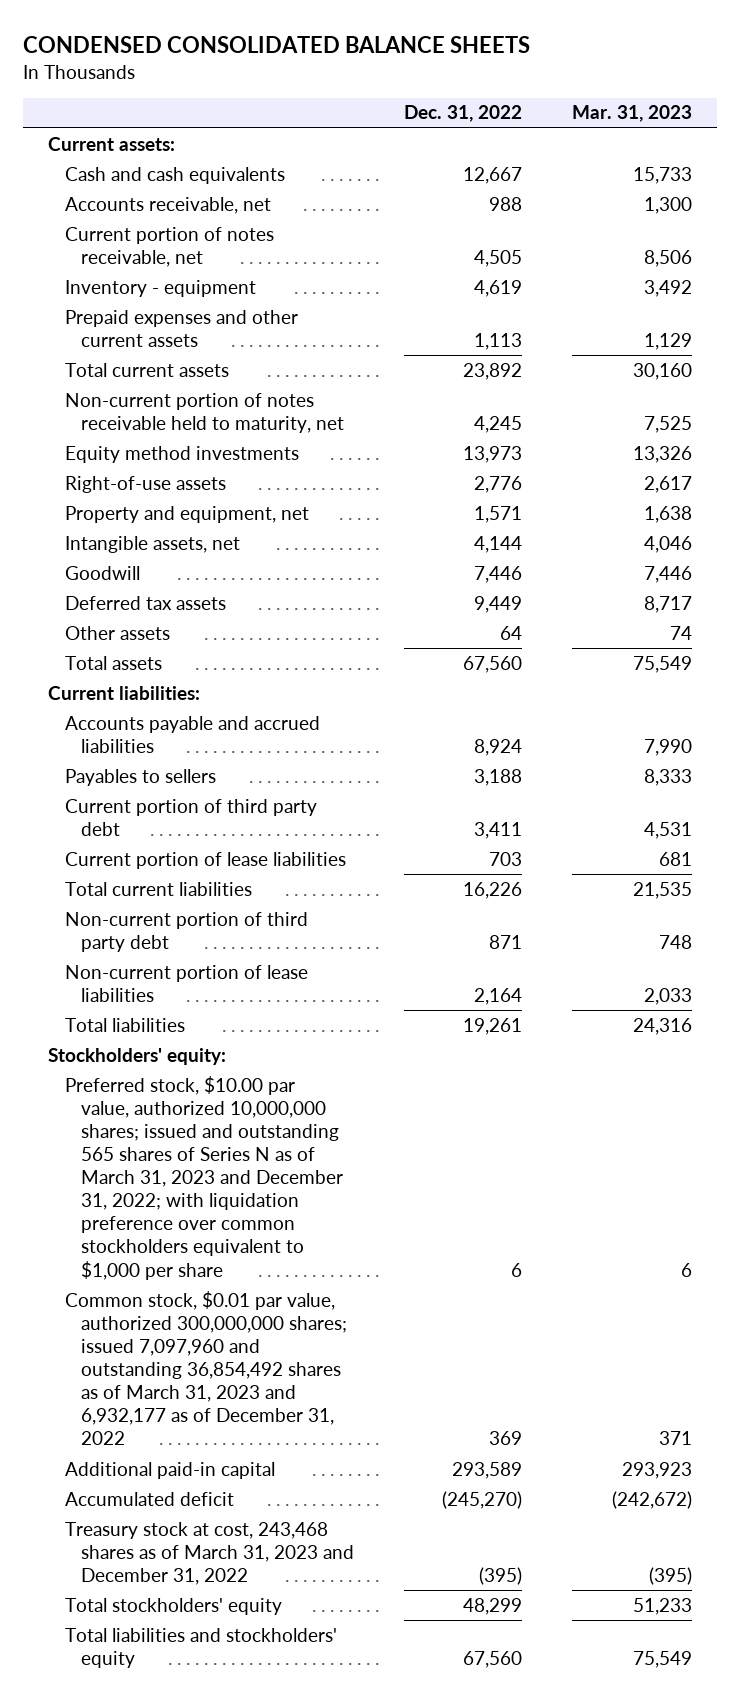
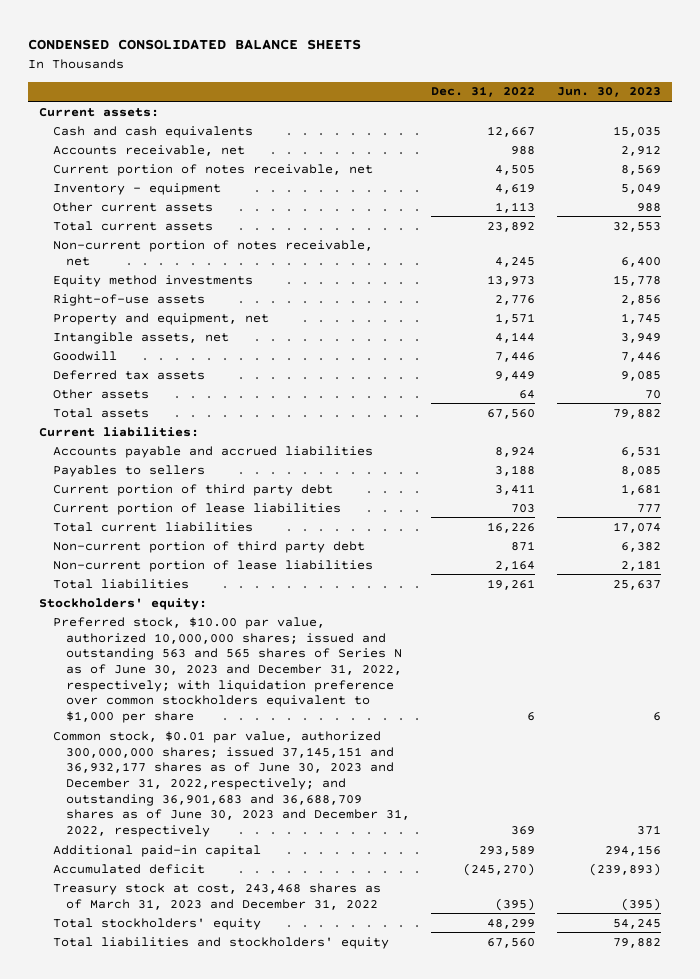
- | Dec. 31, 2022 | Mar. 31, 2023
+ | Dec. 31, 2022 | Jun. 30, 2023
- Prepaid expenses and other current assets | 1,113 | 1,129
+ Other current assets | 1,113 | 988
- Non-current portion of notes receivable held to maturity, net | 4,245 | 7,525
+ Non-current portion of notes receivable, net | 4,245 | 6,400
- Preferred stock, $10.00 par value, authorized 10,000,000 shares; issued and outstanding 565 shares of Series N as of March 31, 2023 and December 31, 2022; with liquidation preference over common stockholders equivalent to $1,000 per share | 6 | 6
- Common stock, $0.01 par value, authorized 300,000,000 shares; issued 7,097,960 and outstanding 36,854,492 shares as of March 31, 2023 and 6,932,177 as of December 31, 2022 | 369 | 371
+ Preferred stock, $10.00 par value, authorized 10,000,000 shares; issued and outstanding 563 and 565 shares of Series N as of June 30, 2023 and December 31, 2022, respectively; with liquidation preference over common stockholders equivalent to $1,000 per share | 6 | 6
+ Common stock, $0.01 par value, authorized 300,000,000 shares; issued 37,145,151 and 36,932,177 shares as of June 30, 2023 and December 31, 2022,respectively; and outstanding 36,901,683 and 36,688,709 shares as of June 30, 2023 and December 31, 2022, respectively | 369 | 371

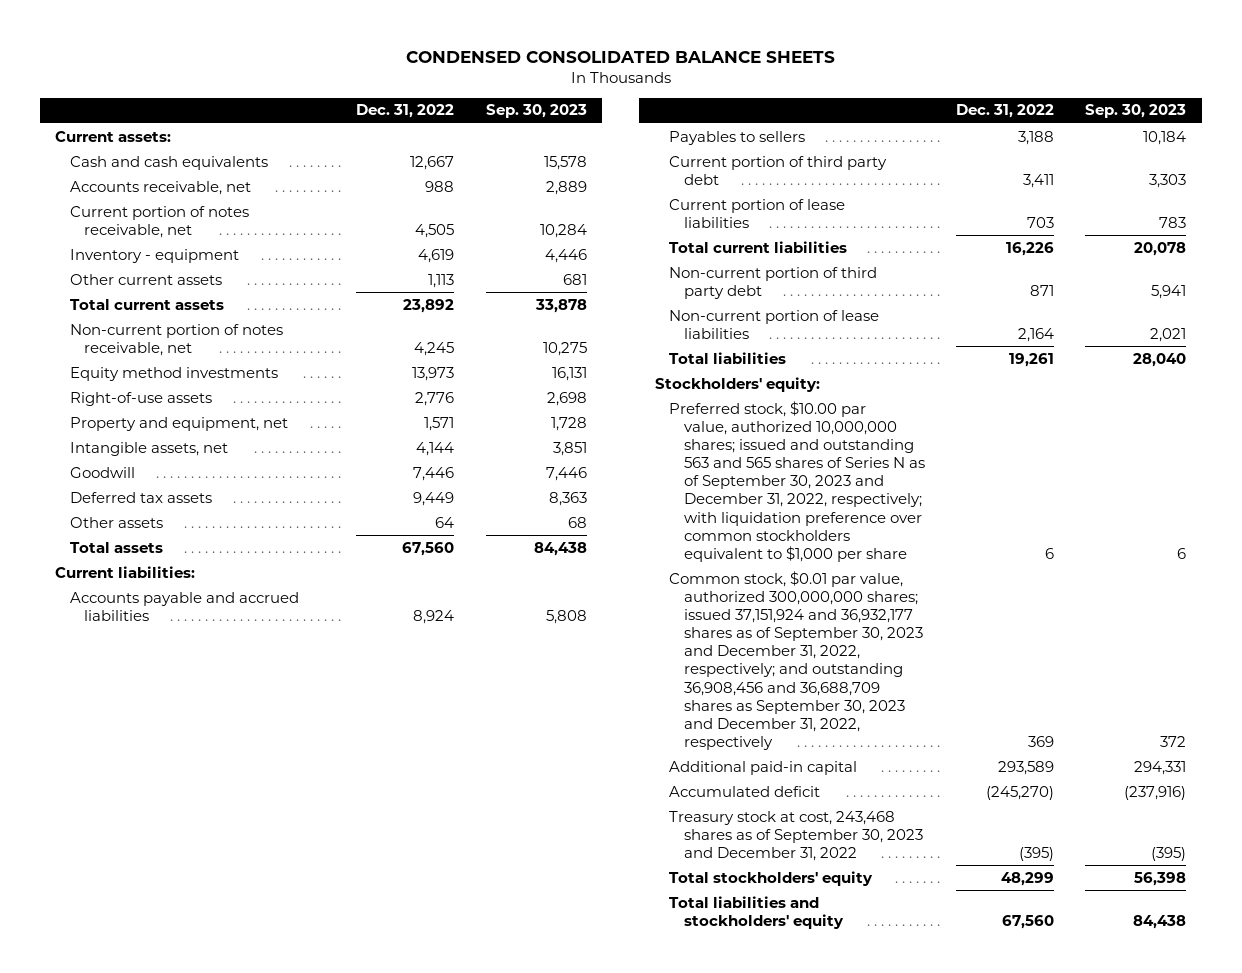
- | Dec. 31, 2022 | Jun. 30, 2023
+ | Dec. 31, 2022 | Sep. 30, 2023
- Preferred stock, $10.00 par value, authorized 10,000,000 shares; issued and outstanding 563 and 565 shares of Series N as of June 30, 2023 and December 31, 2022, respectively; with liquidation preference over common stockholders equivalent to $1,000 per share | 6 | 6
- Common stock, $0.01 par value, authorized 300,000,000 shares; issued 37,145,151 and 36,932,177 shares as of June 30, 2023 and December 31, 2022,respectively; and outstanding 36,901,683 and 36,688,709 shares as of June 30, 2023 and December 31, 2022, respectively | 369 | 371
+ Preferred stock, $10.00 par value, authorized 10,000,000 shares; issued and outstanding 563 and 565 shares of Series N as of September 30, 2023 and December 31, 2022, respectively; with liquidation preference over common stockholders equivalent to $1,000 per share | 6 | 6
+ Common stock, $0.01 par value, authorized 300,000,000 shares; issued 37,151,924 and 36,932,177 shares as of September 30, 2023 and December 31, 2022, respectively; and outstanding 36,908,456 and 36,688,709 shares as September 30, 2023 and December 31, 2022, respectively | 369 | 372
- Treasury stock at cost, 243,468 shares as of March 31, 2023 and December 31, 2022 | (395) | (395)
+ Treasury stock at cost, 243,468 shares as of September 30, 2023 and December 31, 2022 | (395) | (395)

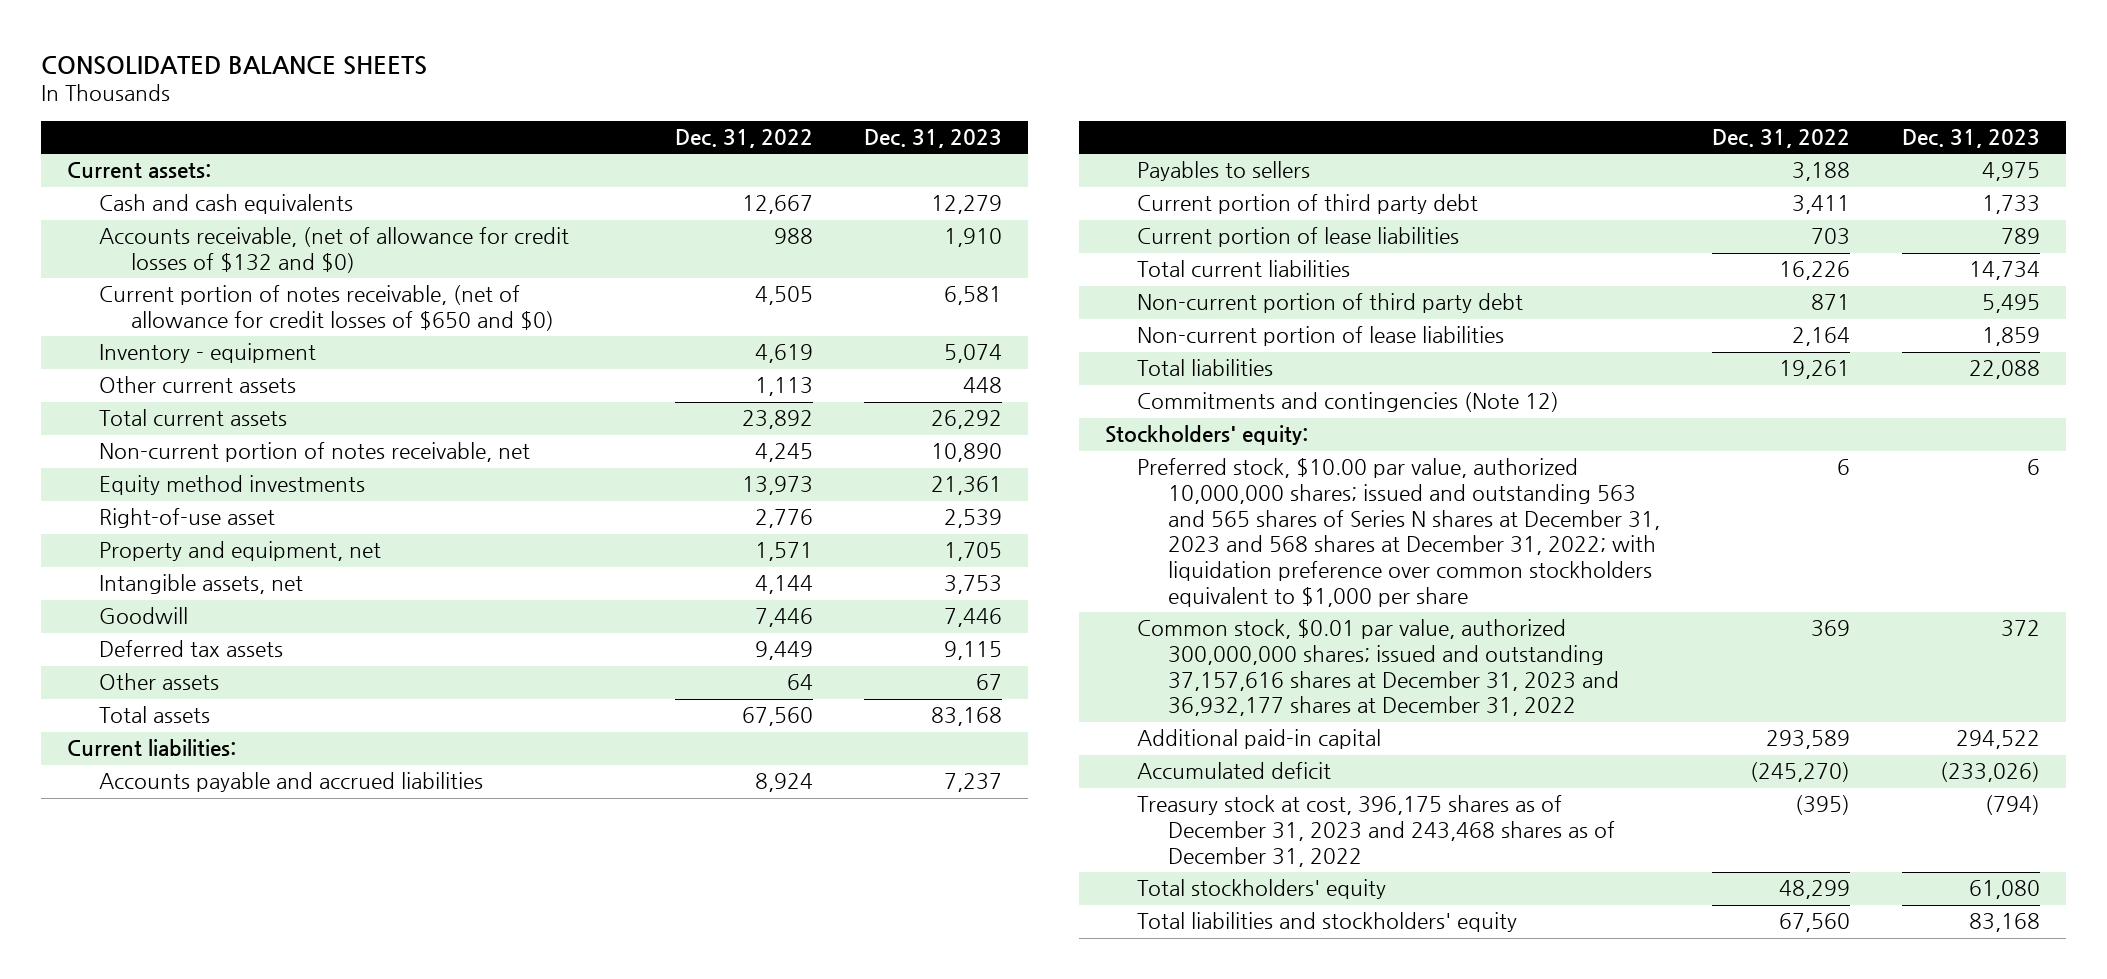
- CONDENSED CONSOLIDATED BALANCE SHEETS
+ CONSOLIDATED BALANCE SHEETS
- | Dec. 31, 2022 | Sep. 30, 2023
+ | Dec. 31, 2022 | Dec. 31, 2023
- Accounts receivable, net | 988 | 2,889
- Current portion of notes receivable, net | 4,505 | 10,284
+ Accounts receivable, (net of allowance for credit losses of $132 and $0) | 988 | 1,910
+ Current portion of notes receivable, (net of allowance for credit losses of $650 and $0) | 4,505 | 6,581
- Right-of-use assets | 2,776 | 2,698
+ Right-of-use asset | 2,776 | 2,539
+ Commitments and contingencies (Note 12)
- Preferred stock, $10.00 par value, authorized 10,000,000 shares; issued and outstanding 563 and 565 shares of Series N as of September 30, 2023 and December 31, 2022, respectively; with liquidation preference over common stockholders equivalent to $1,000 per share | 6 | 6
- Common stock, $0.01 par value, authorized 300,000,000 shares; issued 37,151,924 and 36,932,177 shares as of September 30, 2023 and December 31, 2022, respectively; and outstanding 36,908,456 and 36,688,709 shares as September 30, 2023 and December 31, 2022, respectively | 369 | 372
+ Preferred stock, $10.00 par value, authorized 10,000,000 shares; issued and outstanding 563 and 565 shares of Series N shares at December 31, 2023 and 568 shares at December 31, 2022; with liquidation preference over common stockholders equivalent to $1,000 per share | 6 | 6
+ Common stock, $0.01 par value, authorized 300,000,000 shares; issued and outstanding 37,157,616 shares at December 31, 2023 and 36,932,177 shares at December 31, 2022 | 369 | 372
- Treasury stock at cost, 243,468 shares as of September 30, 2023 and December 31, 2022 | (395) | (395)
+ Treasury stock at cost, 396,175 shares as of December 31, 2023 and 243,468 shares as of December 31, 2022 | (395) | (794)

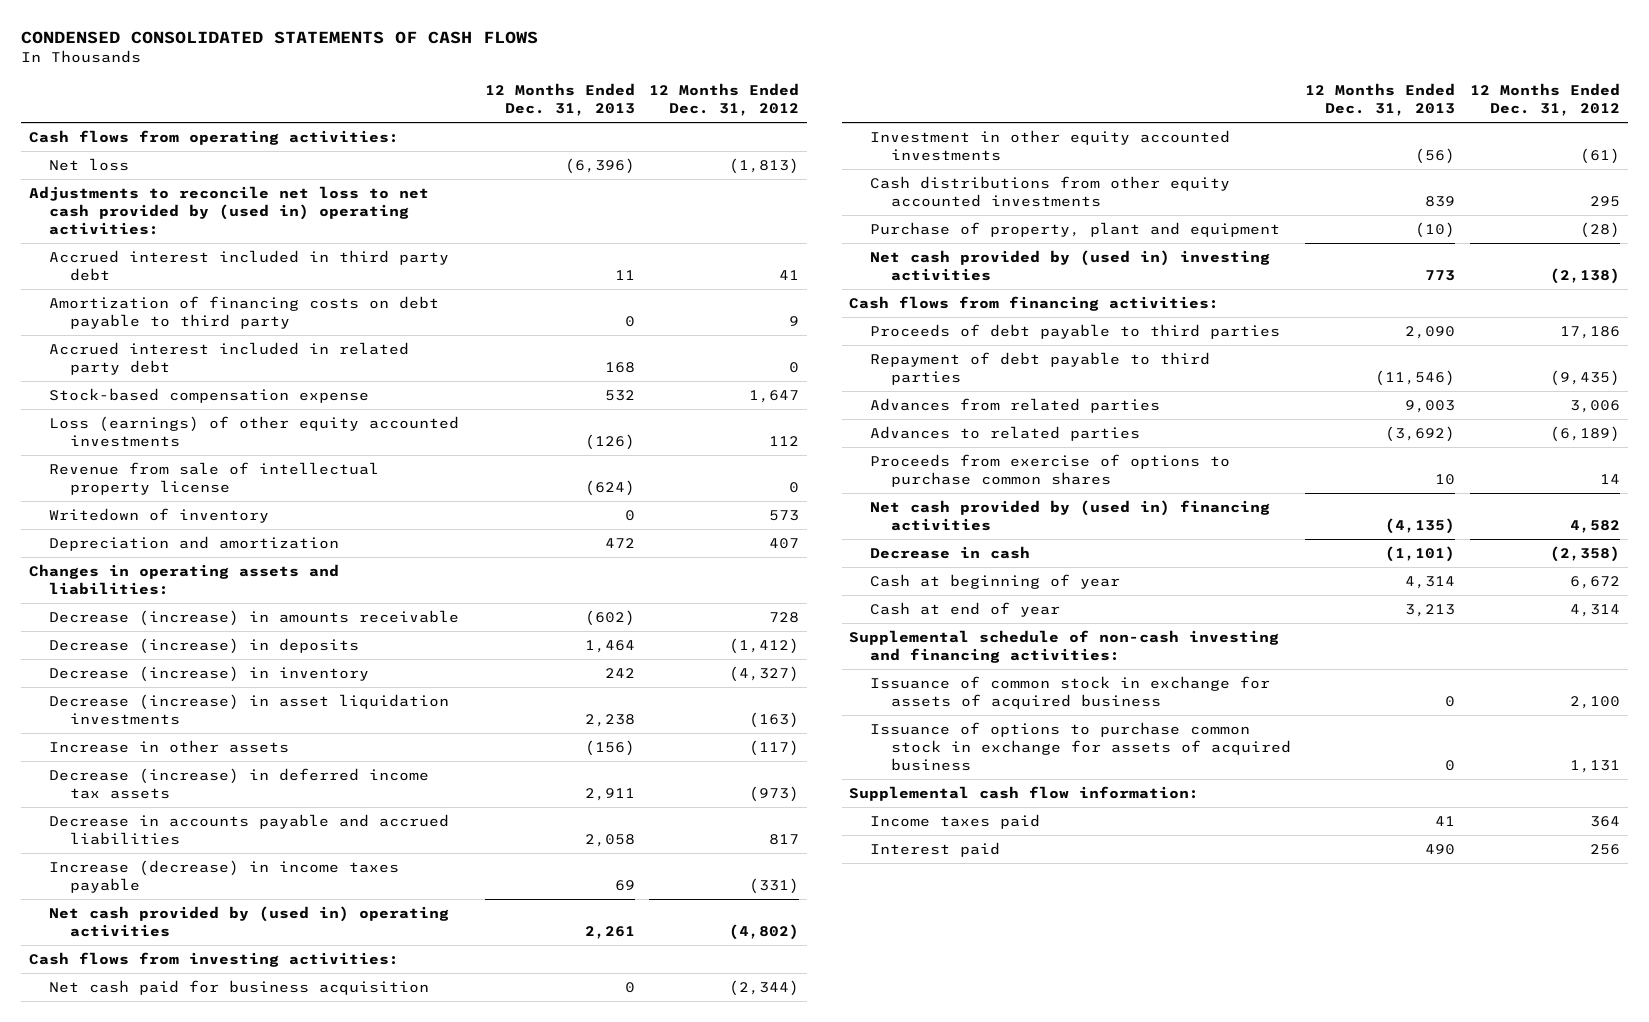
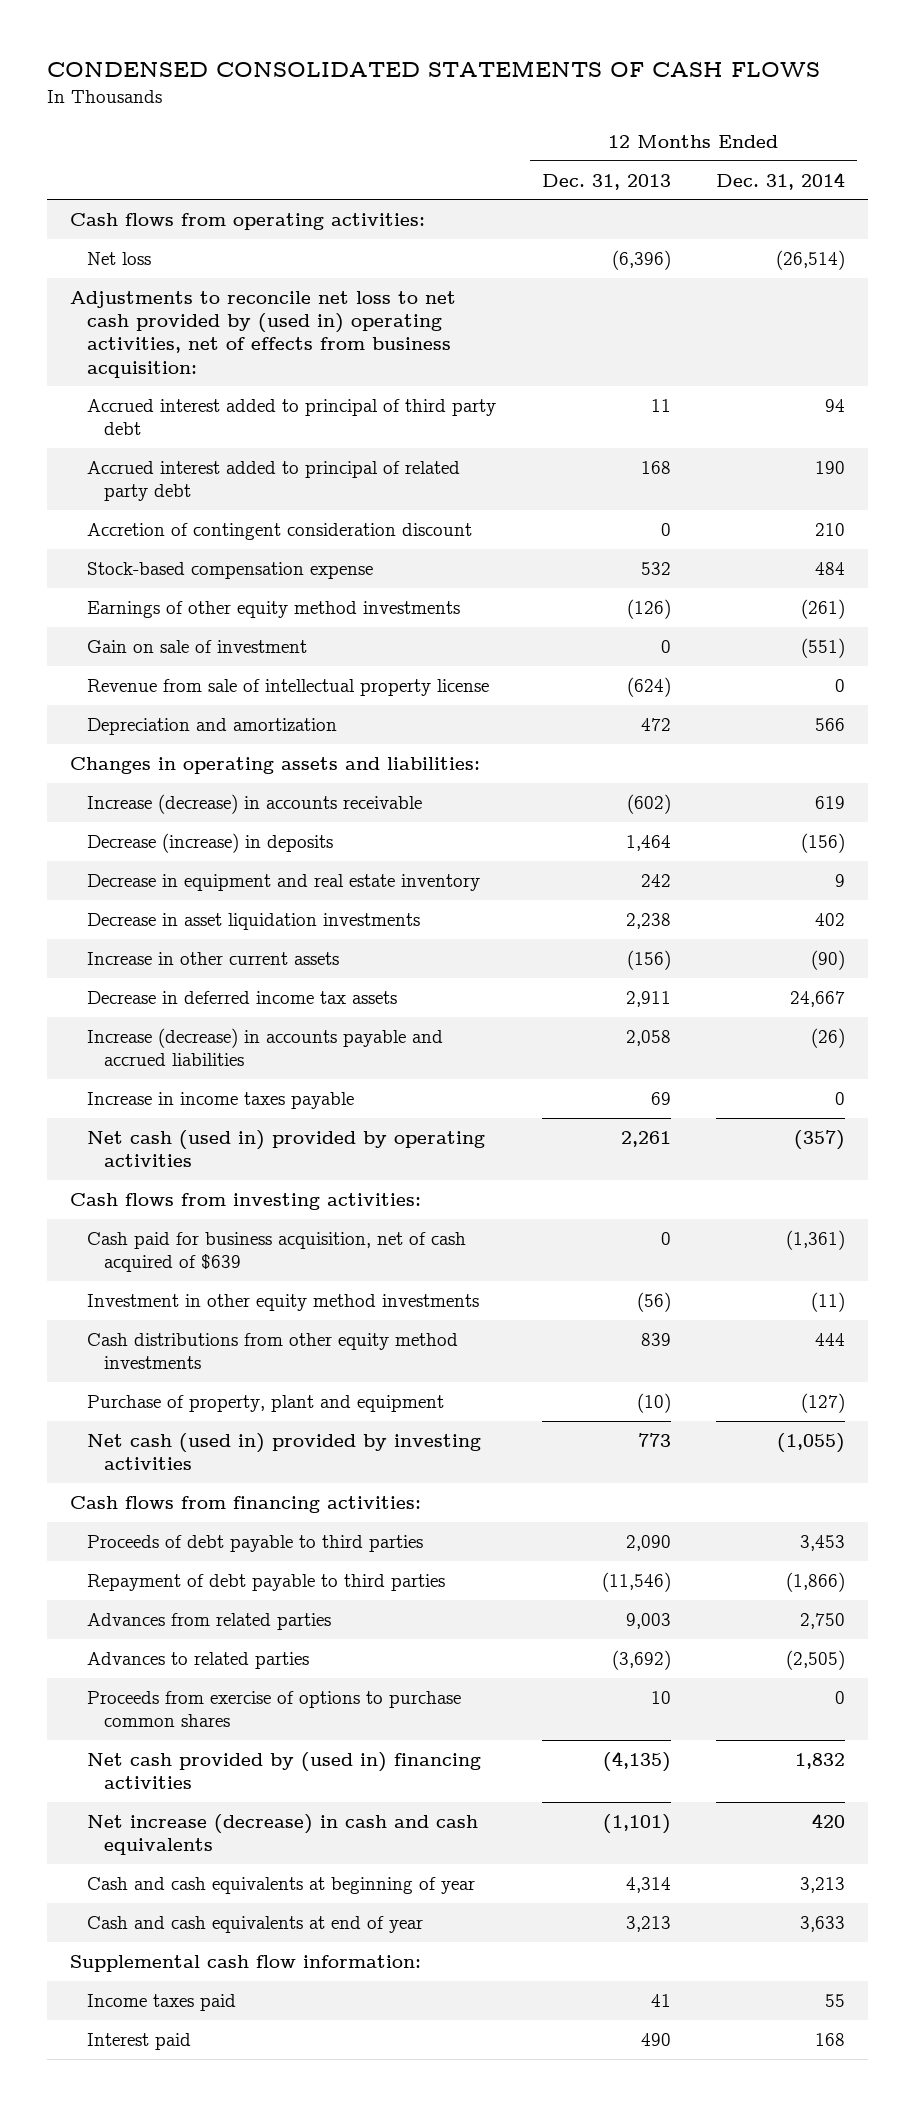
- | 12 Months Ended Dec. 31, 2013 | 12 Months Ended Dec. 31, 2012
+ | 12 Months Ended Dec. 31, 2013 | 12 Months Ended Dec. 31, 2014
- Adjustments to reconcile net loss to net cash provided by (used in) operating activities:
- Accrued interest included in third party debt | 11 | 41
- Amortization of financing costs on debt payable to third party | 0 | 9
- Accrued interest included in related party debt | 168 | 0
+ Adjustments to reconcile net loss to net cash provided by (used in) operating activities, net of effects from business acquisition:
+ Accrued interest added to principal of third party debt | 11 | 94
+ Accrued interest added to principal of related party debt | 168 | 190
+ Accretion of contingent consideration discount | 0 | 210
- Loss (earnings) of other equity accounted investments | (126) | 112
+ Earnings of other equity method investments | (126) | (261)
+ Gain on sale of investment | 0 | (551)
- Writedown of inventory | 0 | 573
- Decrease (increase) in amounts receivable | (602) | 728
+ Increase (decrease) in accounts receivable | (602) | 619
- Decrease (increase) in inventory | 242 | (4,327)
- Decrease (increase) in asset liquidation investments | 2,238 | (163)
- Increase in other assets | (156) | (117)
- Decrease (increase) in deferred income tax assets | 2,911 | (973)
- Decrease in accounts payable and accrued liabilities | 2,058 | 817
- Increase (decrease) in income taxes payable | 69 | (331)
- Net cash provided by (used in) operating activities | 2,261 | (4,802)
+ Decrease in equipment and real estate inventory | 242 | 9
+ Decrease in asset liquidation investments | 2,238 | 402
+ Increase in other current assets | (156) | (90)
+ Decrease in deferred income tax assets | 2,911 | 24,667
+ Increase (decrease) in accounts payable and accrued liabilities | 2,058 | (26)
+ Increase in income taxes payable | 69 | 0
+ Net cash (used in) provided by operating activities | 2,261 | (357)
- Net cash paid for business acquisition | 0 | (2,344)
- Investment in other equity accounted investments | (56) | (61)
- Cash distributions from other equity accounted investments | 839 | 295
+ Cash paid for business acquisition, net of cash acquired of $639 | 0 | (1,361)
+ Investment in other equity method investments | (56) | (11)
+ Cash distributions from other equity method investments | 839 | 444
- Net cash provided by (used in) investing activities | 773 | (2,138)
+ Net cash (used in) provided by investing activities | 773 | (1,055)
- Decrease in cash | (1,101) | (2,358)
- Cash at beginning of year | 4,314 | 6,672
- Cash at end of year | 3,213 | 4,314
- Supplemental schedule of non-cash investing and financing activities:
- Issuance of common stock in exchange for assets of acquired business | 0 | 2,100
- Issuance of options to purchase common stock in exchange for assets of acquired business | 0 | 1,131
+ Net increase (decrease) in cash and cash equivalents | (1,101) | 420
+ Cash and cash equivalents at beginning of year | 4,314 | 3,213
+ Cash and cash equivalents at end of year | 3,213 | 3,633

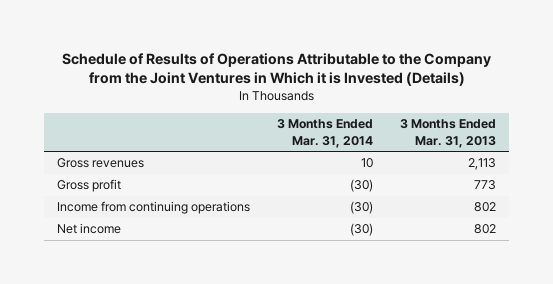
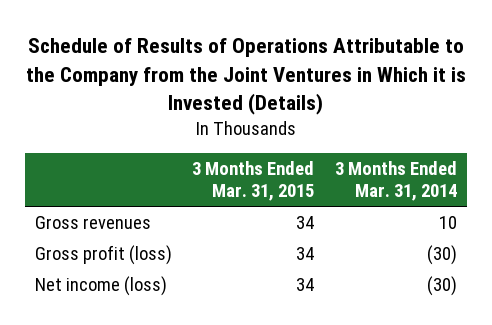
- | 3 Months Ended Mar. 31, 2014 | 3 Months Ended Mar. 31, 2013
+ | 3 Months Ended Mar. 31, 2015 | 3 Months Ended Mar. 31, 2014
- Gross profit | (30) | 773
- Income from continuing operations | (30) | 802
- Net income | (30) | 802
+ Gross profit (loss) | 34 | (30)
+ Net income (loss) | 34 | (30)

